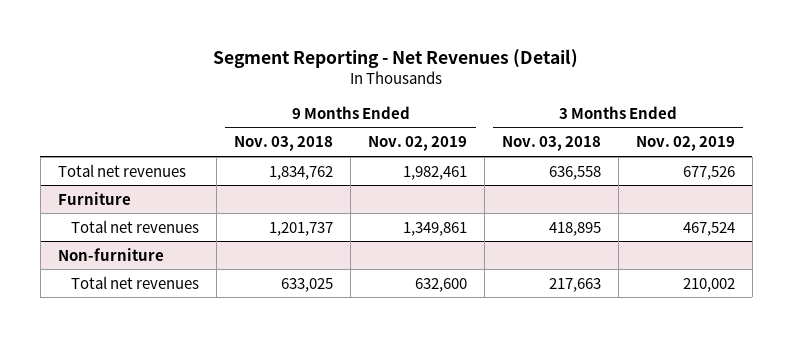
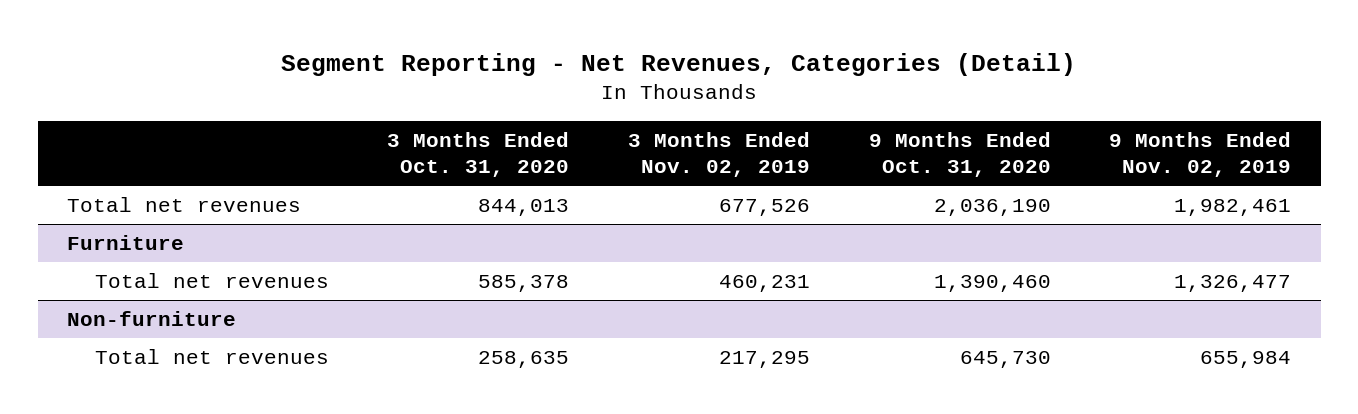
- Segment Reporting - Net Revenues (Detail)
+ Segment Reporting - Net Revenues, Categories (Detail)
- | 9 Months Ended Nov. 03, 2018 | 9 Months Ended Nov. 02, 2019 | 3 Months Ended Nov. 03, 2018 | 3 Months Ended Nov. 02, 2019
+ | 3 Months Ended Oct. 31, 2020 | 3 Months Ended Nov. 02, 2019 | 9 Months Ended Oct. 31, 2020 | 9 Months Ended Nov. 02, 2019
@ Furniture
- Total net revenues | 1,201,737 | 1,349,861 | 418,895 | 467,524
+ Total net revenues | 585,378 | 460,231 | 1,390,460 | 1,326,477
@ Non-furniture
- Total net revenues | 633,025 | 632,600 | 217,663 | 210,002
+ Total net revenues | 258,635 | 217,295 | 645,730 | 655,984

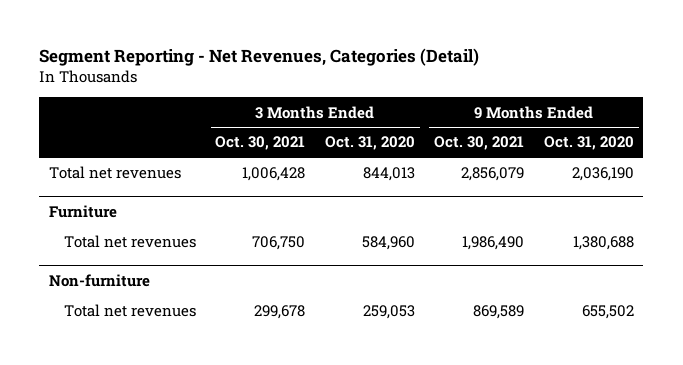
- | 3 Months Ended Oct. 31, 2020 | 3 Months Ended Nov. 02, 2019 | 9 Months Ended Oct. 31, 2020 | 9 Months Ended Nov. 02, 2019
+ | 3 Months Ended Oct. 30, 2021 | 3 Months Ended Oct. 31, 2020 | 9 Months Ended Oct. 30, 2021 | 9 Months Ended Oct. 31, 2020
@ Furniture
- Total net revenues | 585,378 | 460,231 | 1,390,460 | 1,326,477
+ Total net revenues | 706,750 | 584,960 | 1,986,490 | 1,380,688
@ Non-furniture
- Total net revenues | 258,635 | 217,295 | 645,730 | 655,984
+ Total net revenues | 299,678 | 259,053 | 869,589 | 655,502

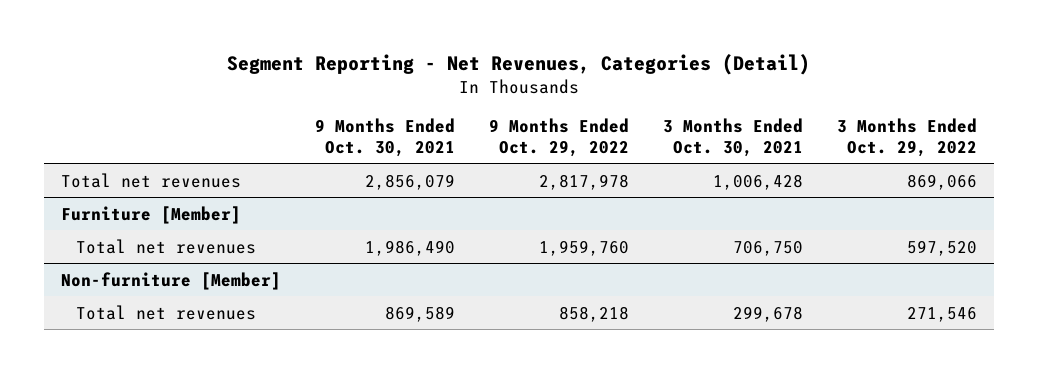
- | 3 Months Ended Oct. 30, 2021 | 3 Months Ended Oct. 31, 2020 | 9 Months Ended Oct. 30, 2021 | 9 Months Ended Oct. 31, 2020
+ | 9 Months Ended Oct. 30, 2021 | 9 Months Ended Oct. 29, 2022 | 3 Months Ended Oct. 30, 2021 | 3 Months Ended Oct. 29, 2022
- Furniture
+ Furniture [Member]
- Non-furniture
+ Non-furniture [Member]

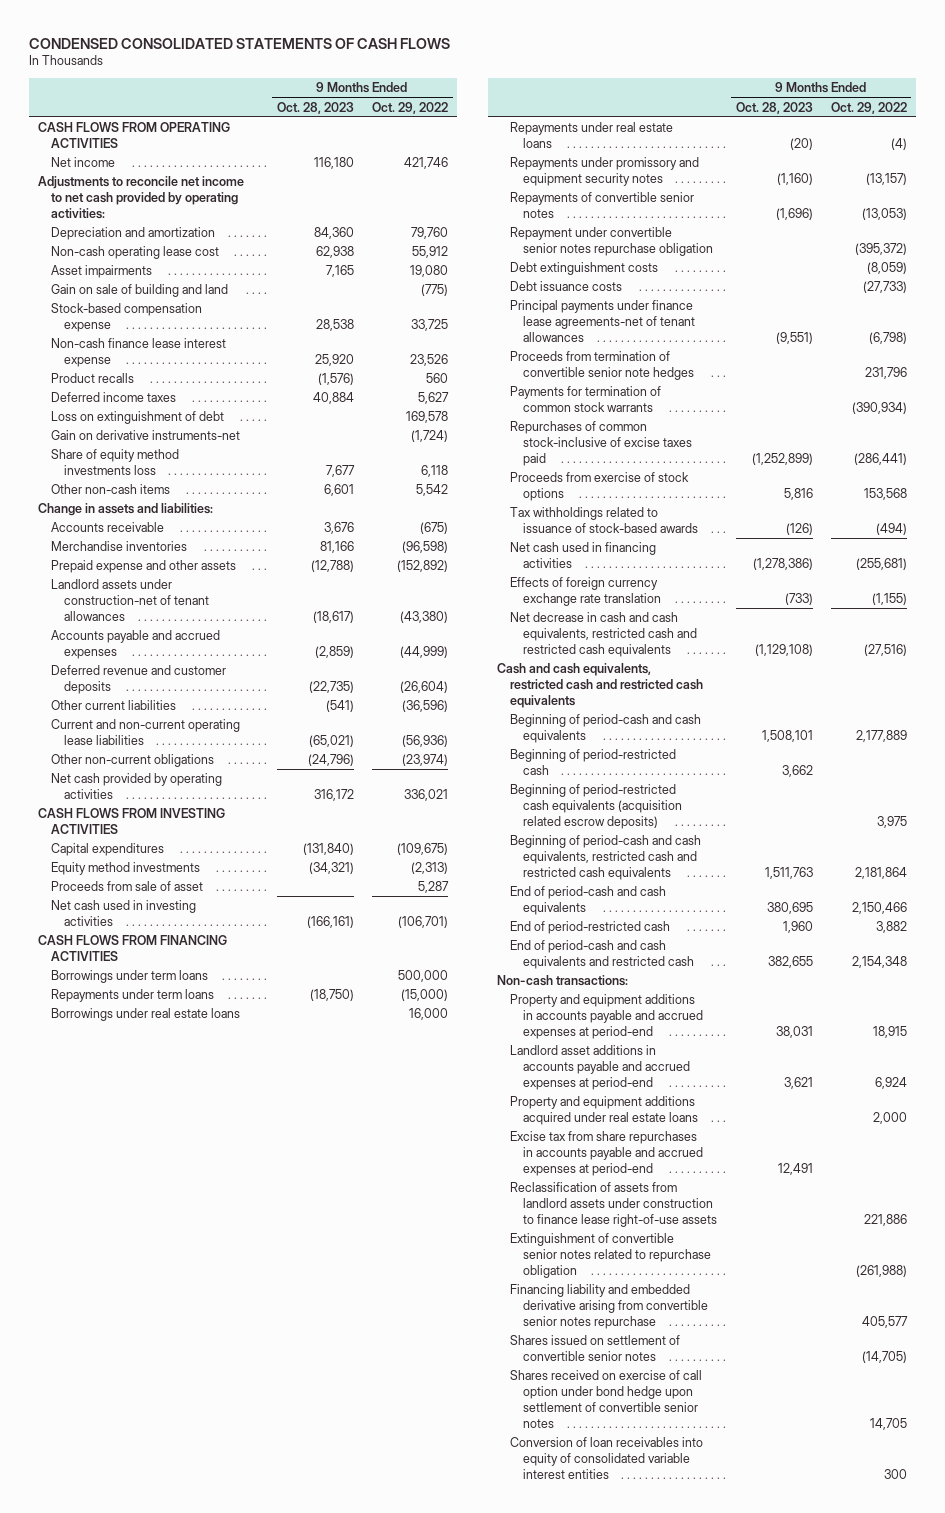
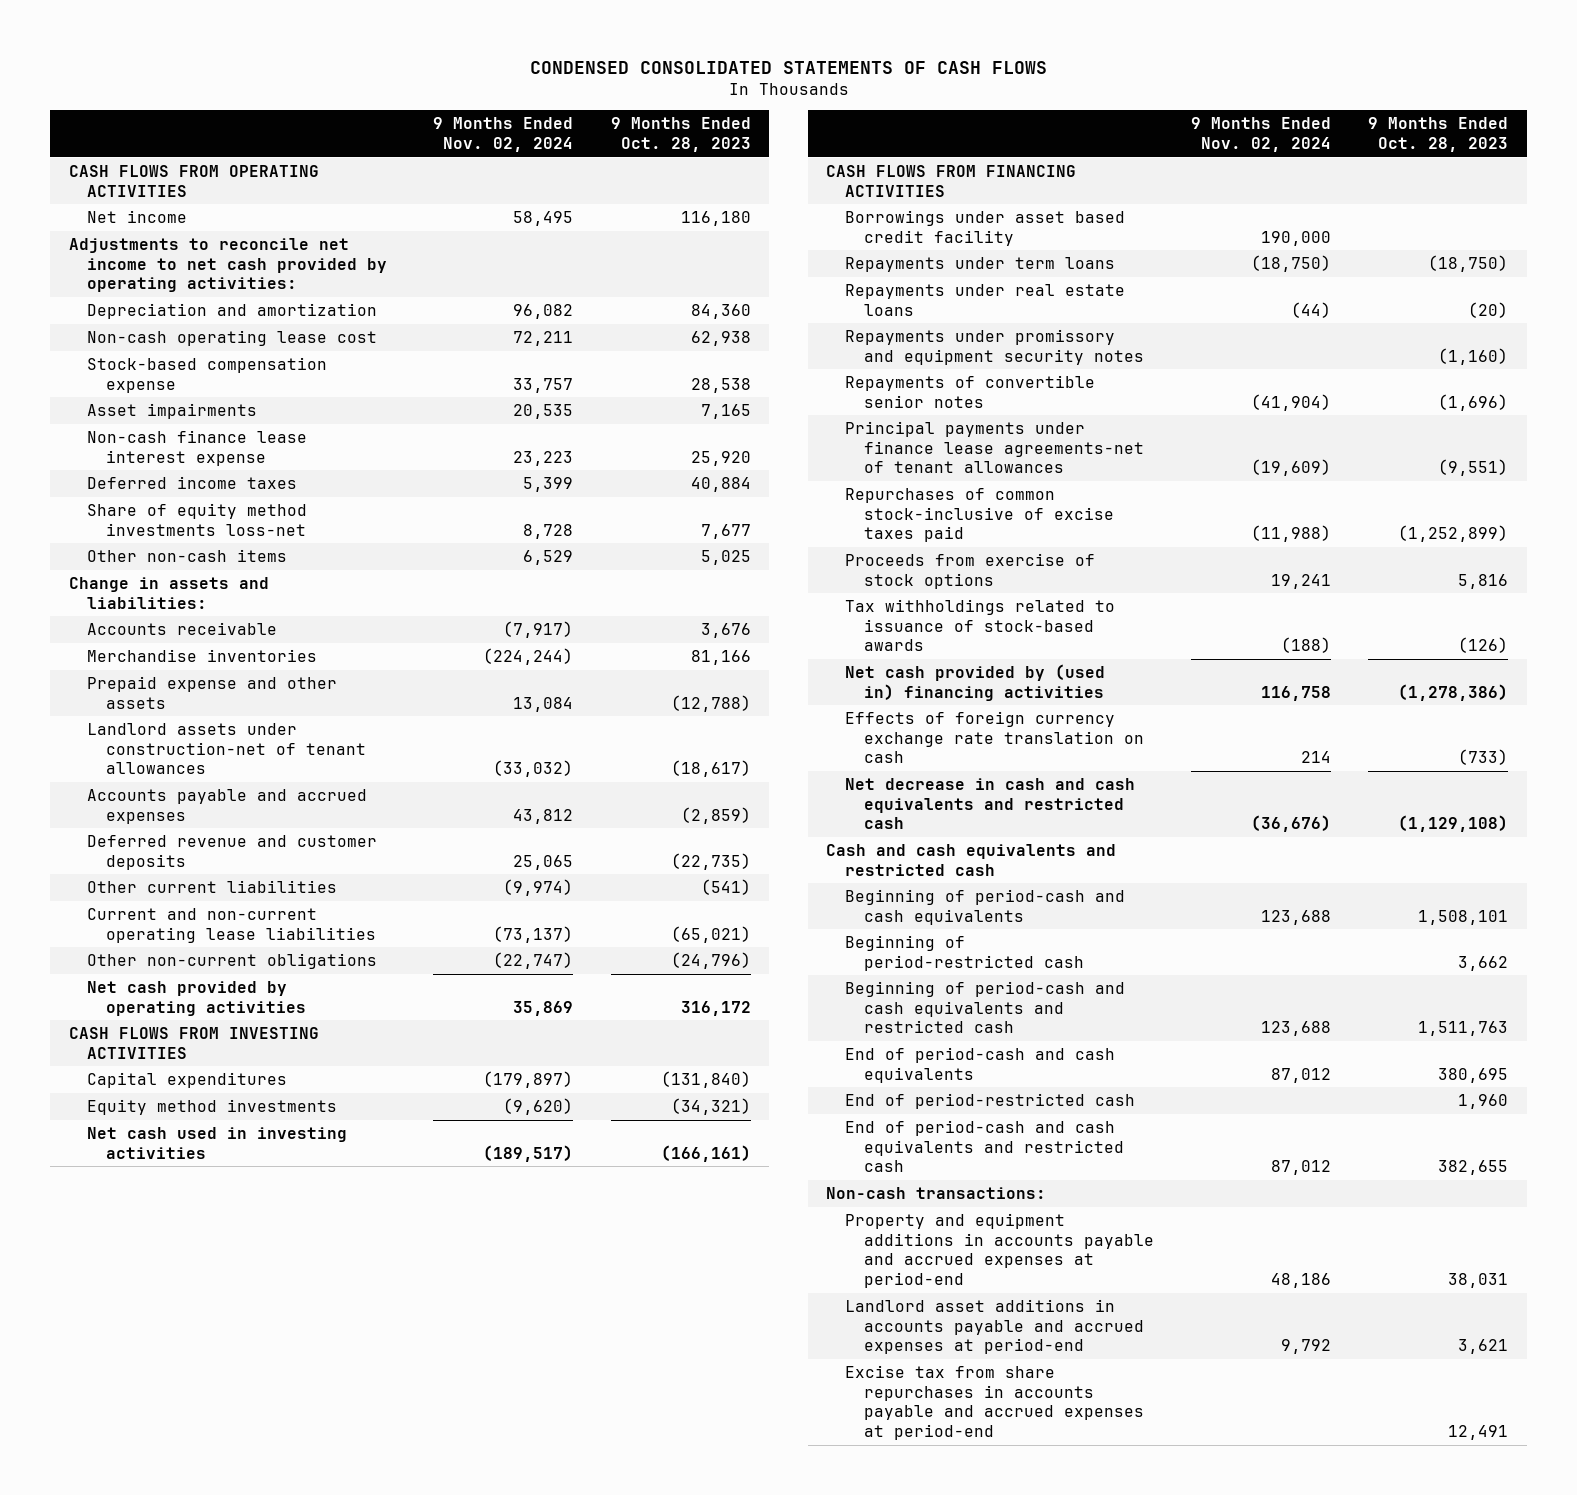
- | 9 Months Ended Oct. 28, 2023 | 9 Months Ended Oct. 29, 2022
+ | 9 Months Ended Nov. 02, 2024 | 9 Months Ended Oct. 28, 2023
- Gain on sale of building and land | | (775)
moved down: Asset impairments | 20,535 | 7,165
- Product recalls | (1,576) | 560
- Loss on extinguishment of debt | | 169,578
- Gain on derivative instruments-net | | (1,724)
- Share of equity method investments loss | 7,677 | 6,118
- Other non-cash items | 6,601 | 5,542
+ Share of equity method investments loss-net | 8,728 | 7,677
+ Other non-cash items | 6,529 | 5,025
- Proceeds from sale of asset | | 5,287
- Borrowings under term loans | | 500,000
+ Borrowings under asset based credit facility | 190,000 |
- Borrowings under real estate loans | | 16,000
- Repayment under convertible senior notes repurchase obligation | | (395,372)
- Debt extinguishment costs | | (8,059)
- Debt issuance costs | | (27,733)
- Proceeds from termination of convertible senior note hedges | | 231,796
- Payments for termination of common stock warrants | | (390,934)
- Net cash used in financing activities | (1,278,386) | (255,681)
- Effects of foreign currency exchange rate translation | (733) | (1,155)
- Net decrease in cash and cash equivalents, restricted cash and restricted cash equivalents | (1,129,108) | (27,516)
- Cash and cash equivalents, restricted cash and restricted cash equivalents
+ Net cash provided by (used in) financing activities | 116,758 | (1,278,386)
+ Effects of foreign currency exchange rate translation on cash | 214 | (733)
+ Net decrease in cash and cash equivalents and restricted cash | (36,676) | (1,129,108)
+ Cash and cash equivalents and restricted cash
- Beginning of period-restricted cash equivalents (acquisition related escrow deposits) | | 3,975
- Beginning of period-cash and cash equivalents, restricted cash and restricted cash equivalents | 1,511,763 | 2,181,864
+ Beginning of period-cash and cash equivalents and restricted cash | 123,688 | 1,511,763
- Property and equipment additions acquired under real estate loans | | 2,000
- Reclassification of assets from landlord assets under construction to finance lease right-of-use assets | | 221,886
- Extinguishment of convertible senior notes related to repurchase obligation | | (261,988)
- Financing liability and embedded derivative arising from convertible senior notes repurchase | | 405,577
- Shares issued on settlement of convertible senior notes | | (14,705)
- Shares received on exercise of call option under bond hedge upon settlement of convertible senior notes | | 14,705
- Conversion of loan receivables into equity of consolidated variable interest entities | | 300

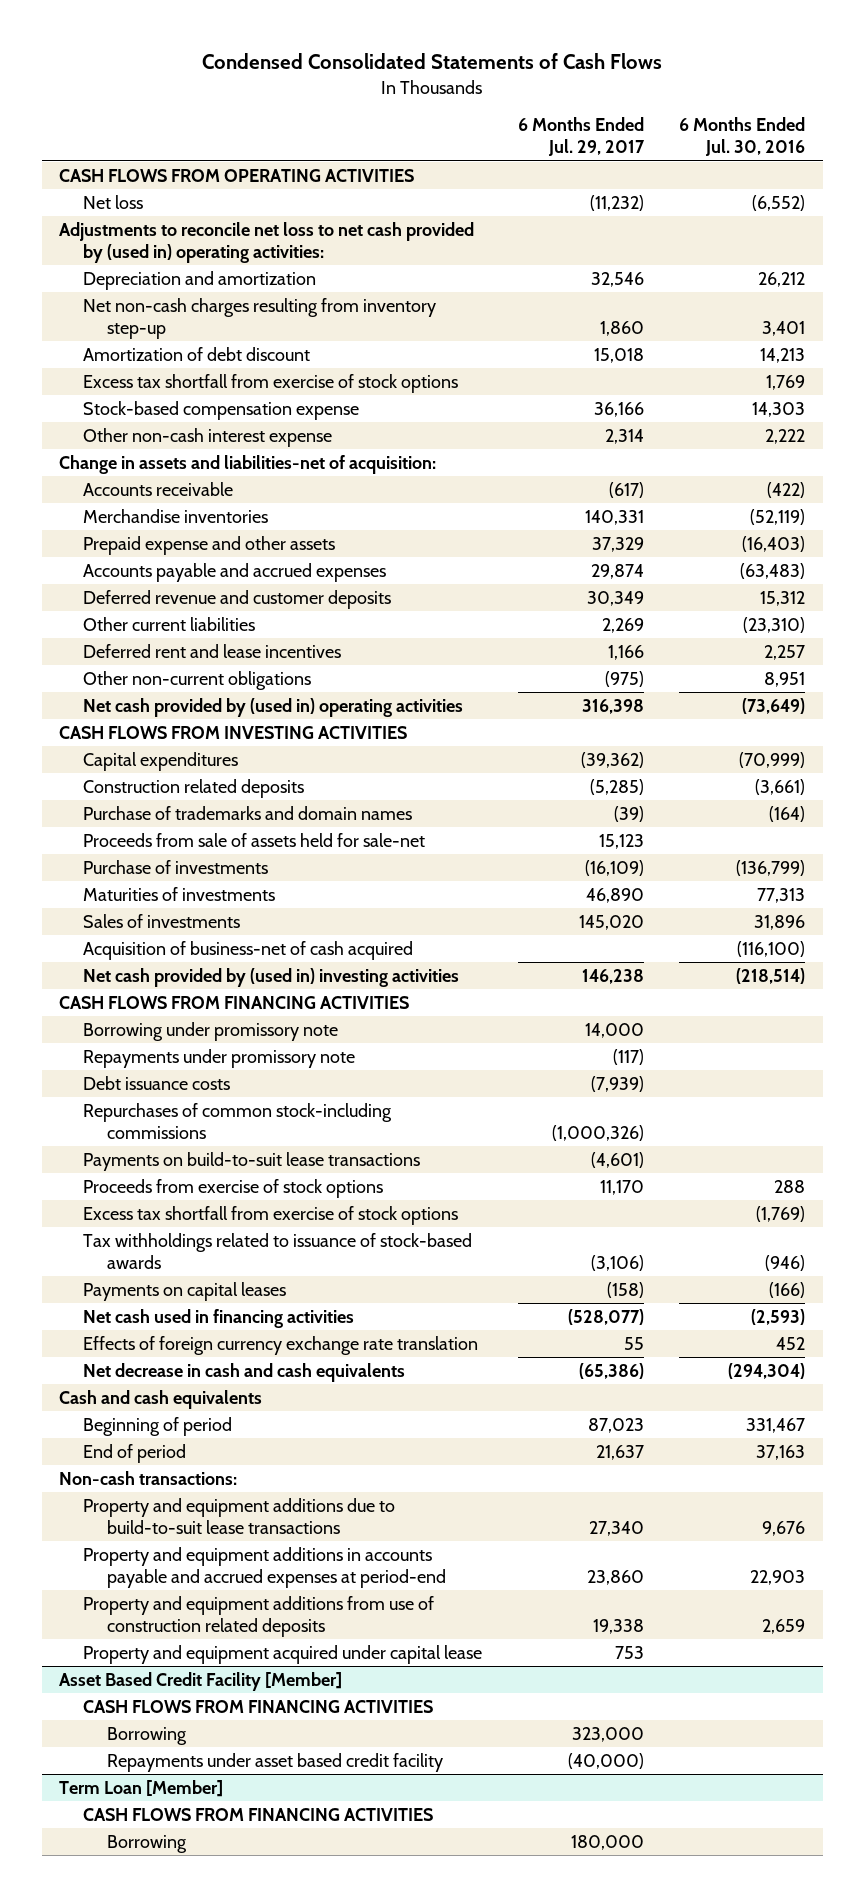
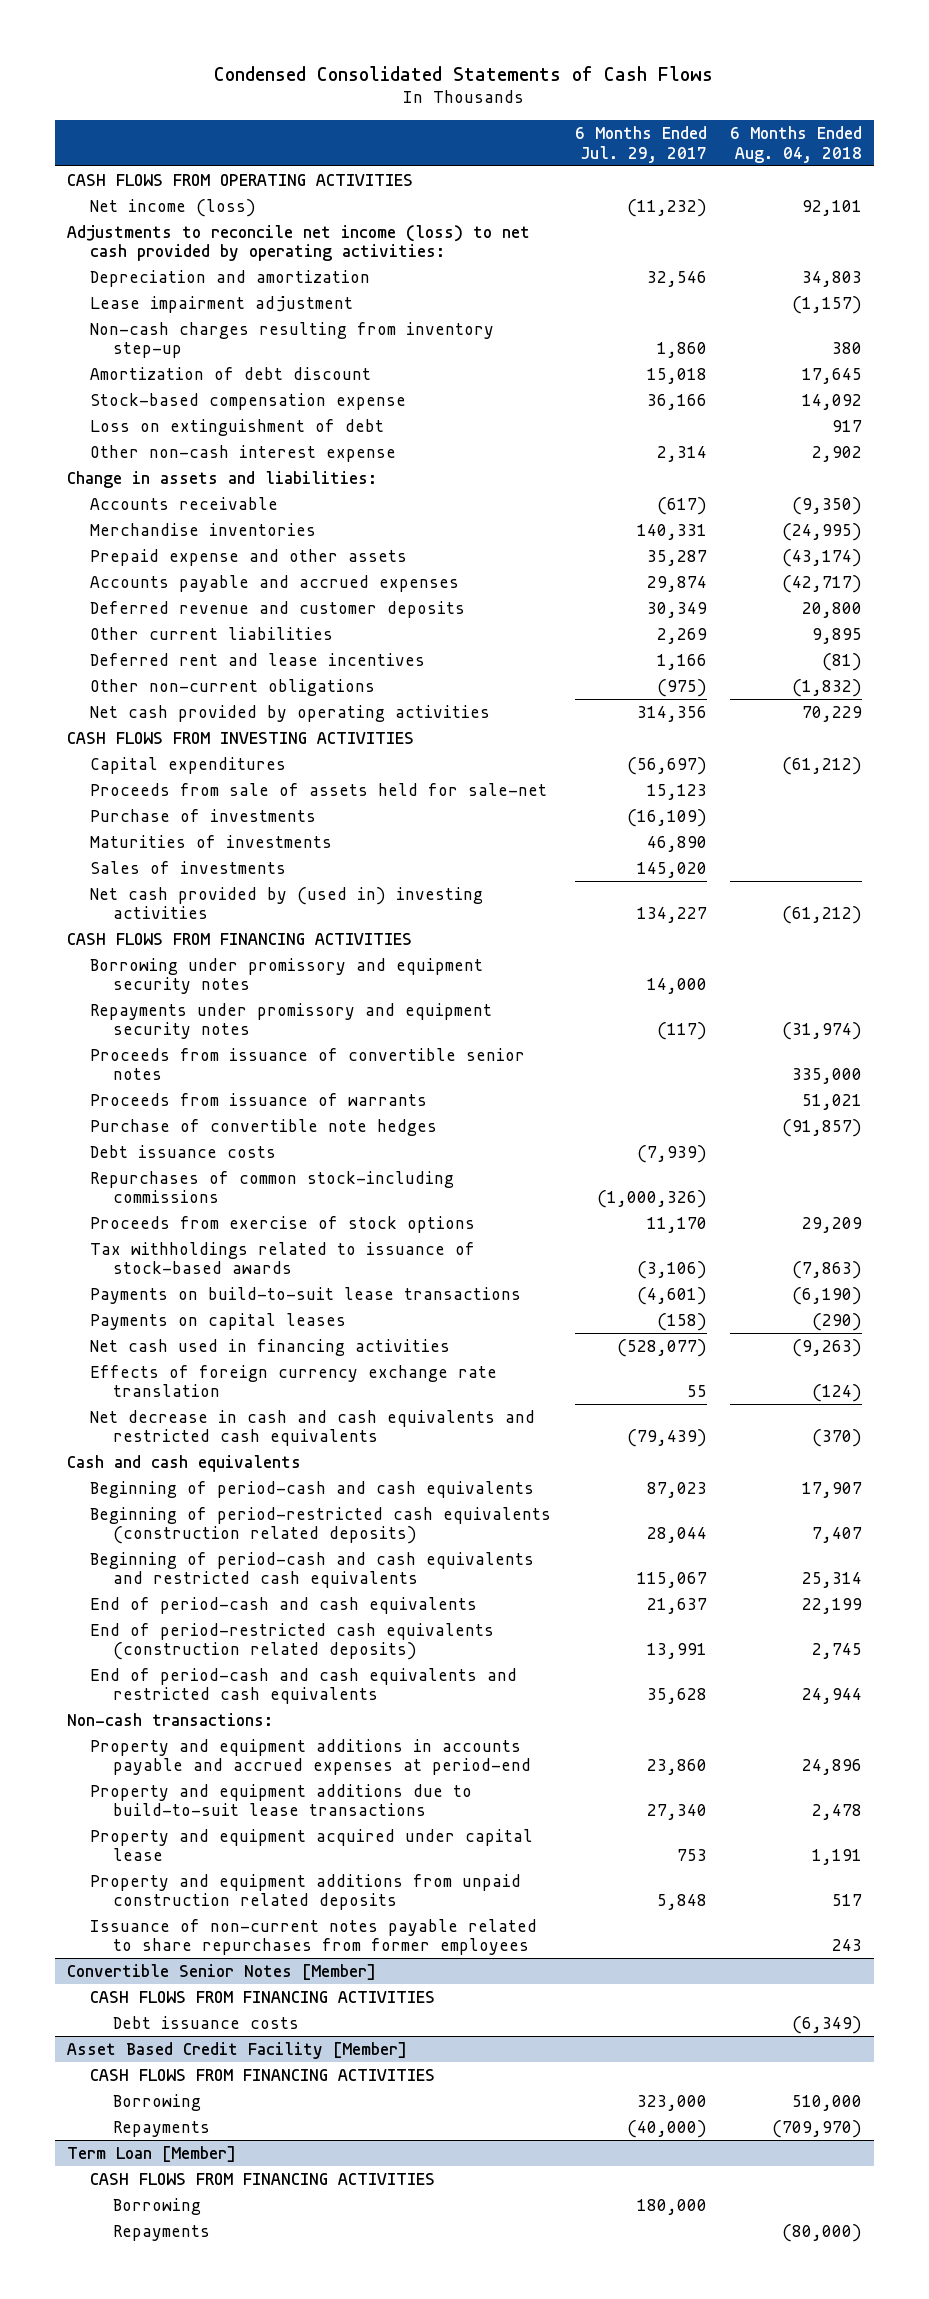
- | 6 Months Ended Jul. 29, 2017 | 6 Months Ended Jul. 30, 2016
+ | 6 Months Ended Jul. 29, 2017 | 6 Months Ended Aug. 04, 2018
- Net loss | (11,232) | (6,552)
- Adjustments to reconcile net loss to net cash provided by (used in) operating activities:
+ Net income (loss) | (11,232) | 92,101
+ Adjustments to reconcile net income (loss) to net cash provided by operating activities:
- Net non-cash charges resulting from inventory step-up | 1,860 | 3,401
+ Lease impairment adjustment | | (1,157)
+ Non-cash charges resulting from inventory step-up | 1,860 | 380
- Excess tax shortfall from exercise of stock options | | 1,769
+ Loss on extinguishment of debt | | 917
- Change in assets and liabilities-net of acquisition:
+ Change in assets and liabilities:
- Prepaid expense and other assets | 37,329 | (16,403)
+ Prepaid expense and other assets | 35,287 | (43,174)
- Net cash provided by (used in) operating activities | 316,398 | (73,649)
+ Net cash provided by operating activities | 314,356 | 70,229
- Capital expenditures | (39,362) | (70,999)
- Construction related deposits | (5,285) | (3,661)
- Purchase of trademarks and domain names | (39) | (164)
+ Capital expenditures | (56,697) | (61,212)
- Acquisition of business-net of cash acquired | | (116,100)
- Net cash provided by (used in) investing activities | 146,238 | (218,514)
+ Net cash provided by (used in) investing activities | 134,227 | (61,212)
- Borrowing under promissory note | 14,000 |
- Repayments under promissory note | (117) |
+ Borrowing under promissory and equipment security notes | 14,000 |
+ Repayments under promissory and equipment security notes | (117) | (31,974)
+ Proceeds from issuance of convertible senior notes | | 335,000
+ Proceeds from issuance of warrants | | 51,021
+ Purchase of convertible note hedges | | (91,857)
- Excess tax shortfall from exercise of stock options | | (1,769)
moved down: Payments on build-to-suit lease transactions | (4,601) | (6,190)
- Net decrease in cash and cash equivalents | (65,386) | (294,304)
+ Net decrease in cash and cash equivalents and restricted cash equivalents | (79,439) | (370)
- Beginning of period | 87,023 | 331,467
- End of period | 21,637 | 37,163
+ Beginning of period-cash and cash equivalents | 87,023 | 17,907
+ Beginning of period-restricted cash equivalents (construction related deposits) | 28,044 | 7,407
+ Beginning of period-cash and cash equivalents and restricted cash equivalents | 115,067 | 25,314
+ End of period-cash and cash equivalents | 21,637 | 22,199
+ End of period-restricted cash equivalents (construction related deposits) | 13,991 | 2,745
+ End of period-cash and cash equivalents and restricted cash equivalents | 35,628 | 24,944
- Property and equipment additions from use of construction related deposits | 19,338 | 2,659
moved down: Property and equipment additions due to build-to-suit lease transactions | 27,340 | 2,478
+ Property and equipment additions from unpaid construction related deposits | 5,848 | 517
+ Issuance of non-current notes payable related to share repurchases from former employees | | 243
+ Convertible Senior Notes [Member]
+ CASH FLOWS FROM FINANCING ACTIVITIES
+ Debt issuance costs | | (6,349)
@ Asset Based Credit Facility [Member]
- Repayments under asset based credit facility | (40,000) |
+ Repayments | (40,000) | (709,970)
@ Term Loan [Member]
+ Repayments | | (80,000)

